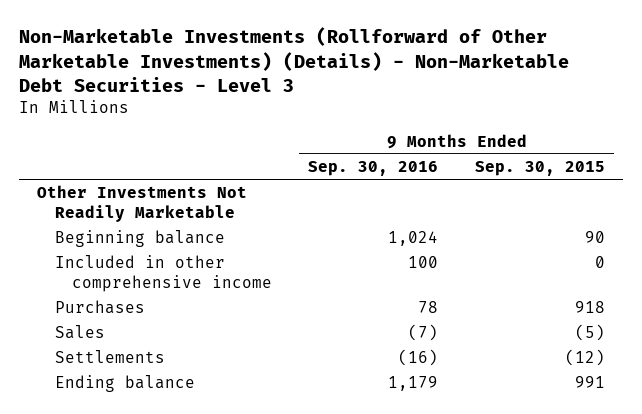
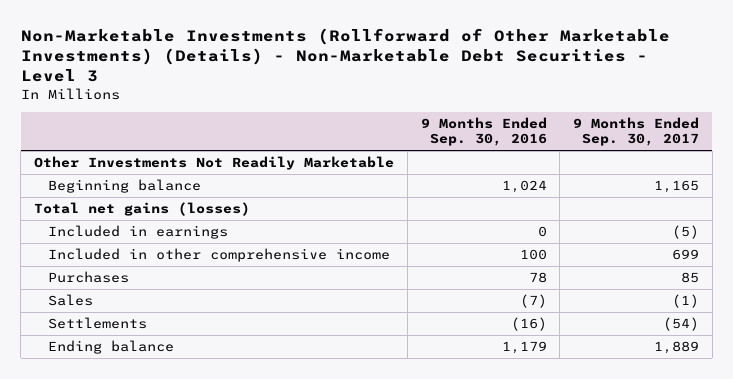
- | 9 Months Ended Sep. 30, 2016 | 9 Months Ended Sep. 30, 2015
+ | 9 Months Ended Sep. 30, 2016 | 9 Months Ended Sep. 30, 2017
+ Total net gains (losses)
+ Included in earnings | 0 | (5)

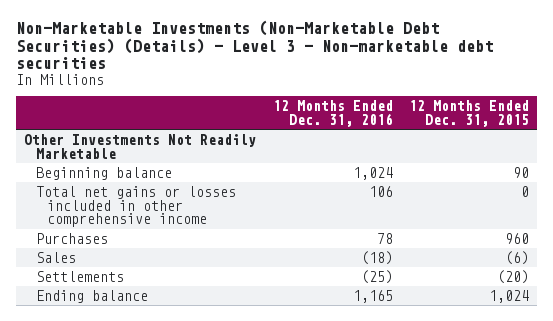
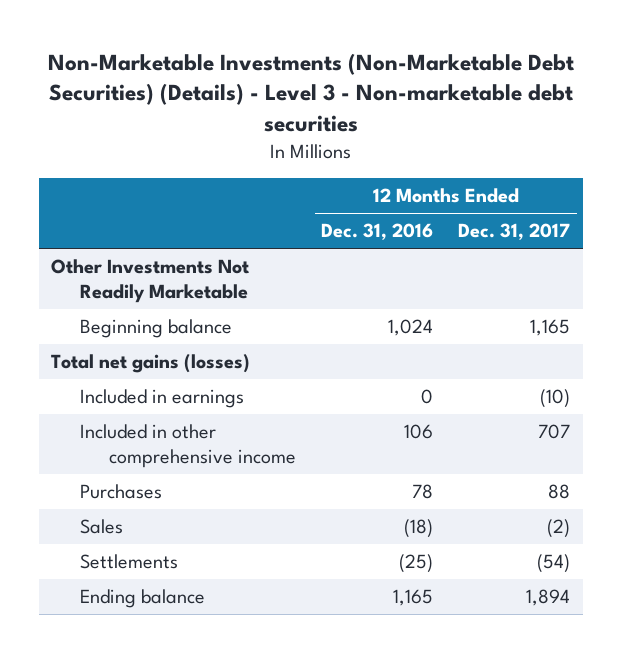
- | 12 Months Ended Dec. 31, 2016 | 12 Months Ended Dec. 31, 2015
+ | 12 Months Ended Dec. 31, 2016 | 12 Months Ended Dec. 31, 2017
- Total net gains or losses included in other comprehensive income | 106 | 0
+ Total net gains (losses)
+ Included in earnings | 0 | (10)
+ Included in other comprehensive income | 106 | 707

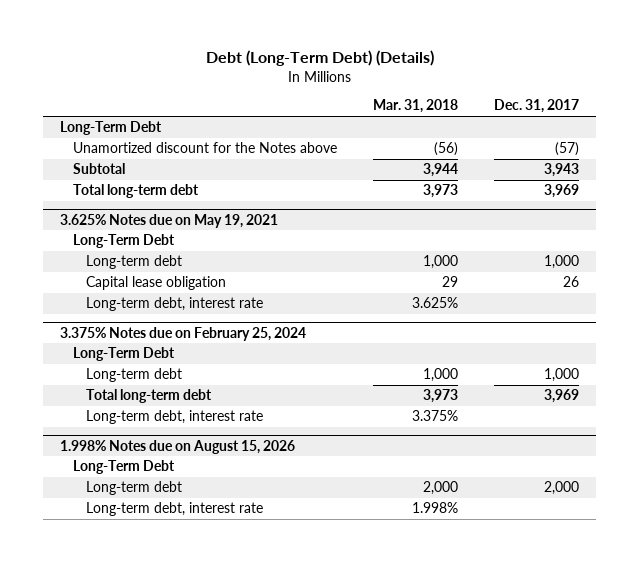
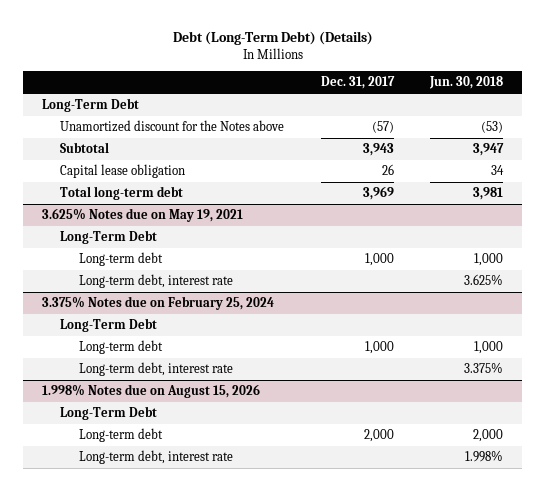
- | Mar. 31, 2018 | Dec. 31, 2017
+ | Dec. 31, 2017 | Jun. 30, 2018
+ Capital lease obligation | 26 | 34
@ 3.625% Notes due on May 19, 2021
- Capital lease obligation | 29 | 26
@ 3.375% Notes due on February 25, 2024
- Total long-term debt | 3,973 | 3,969

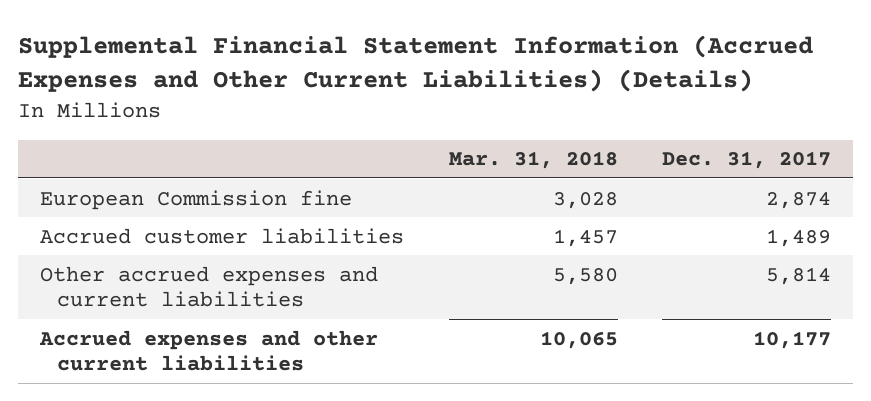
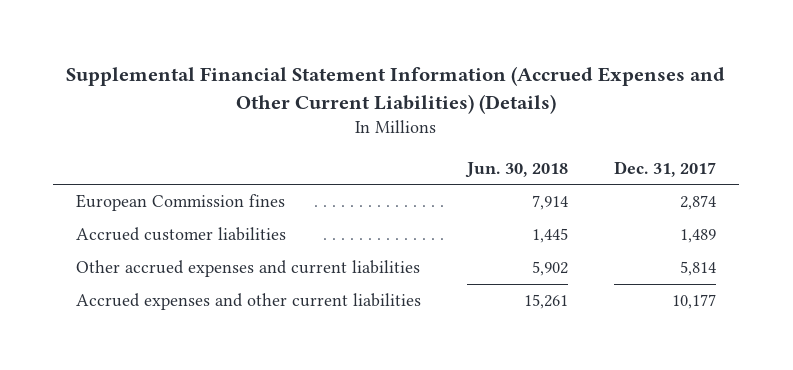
- | Mar. 31, 2018 | Dec. 31, 2017
+ | Jun. 30, 2018 | Dec. 31, 2017
- European Commission fine | 3,028 | 2,874
+ European Commission fines | 7,914 | 2,874

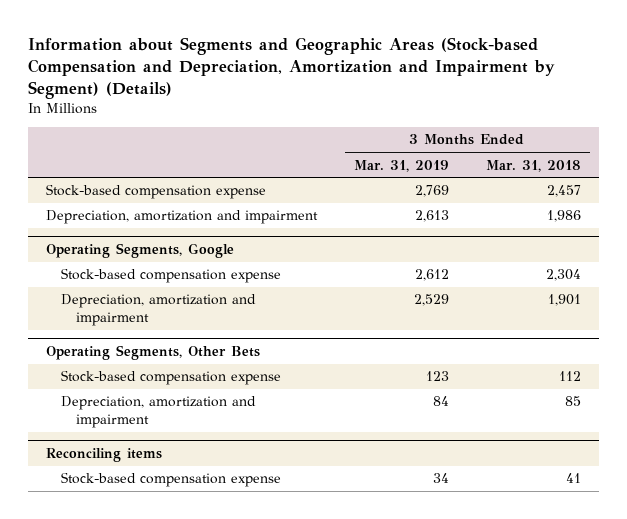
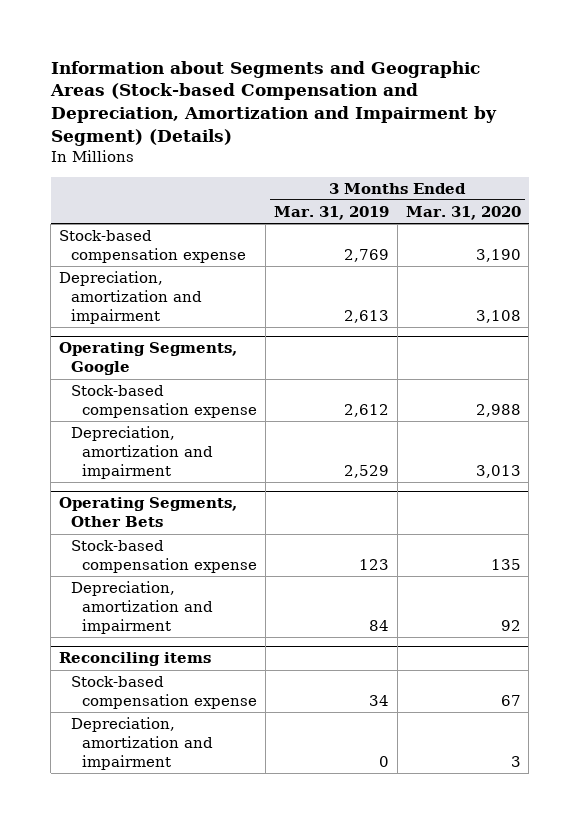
- | 3 Months Ended Mar. 31, 2019 | 3 Months Ended Mar. 31, 2018
+ | 3 Months Ended Mar. 31, 2019 | 3 Months Ended Mar. 31, 2020
@ Reconciling items
+ Depreciation, amortization and impairment | 0 | 3

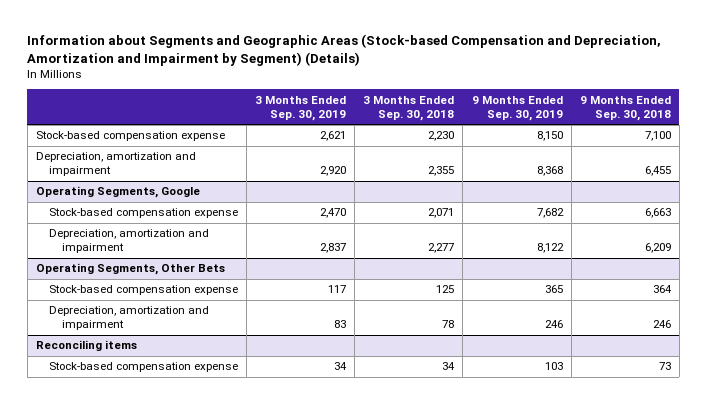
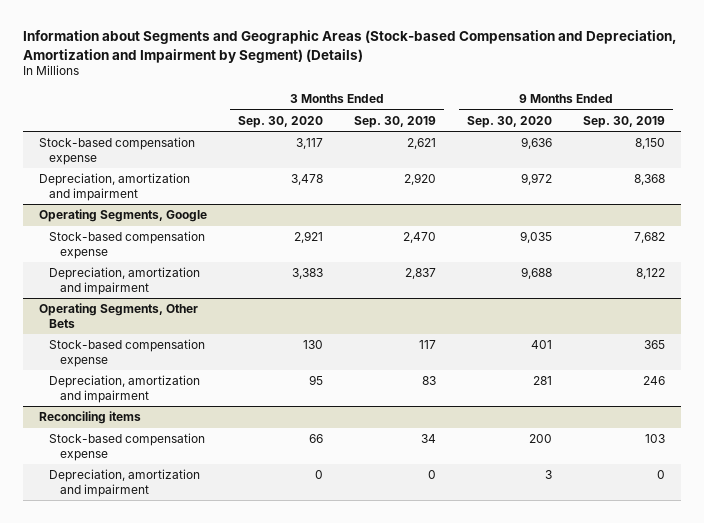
- | 3 Months Ended Sep. 30, 2019 | 3 Months Ended Sep. 30, 2018 | 9 Months Ended Sep. 30, 2019 | 9 Months Ended Sep. 30, 2018
+ | 3 Months Ended Sep. 30, 2020 | 3 Months Ended Sep. 30, 2019 | 9 Months Ended Sep. 30, 2020 | 9 Months Ended Sep. 30, 2019
@ Reconciling items
+ Depreciation, amortization and impairment | 0 | 0 | 3 | 0

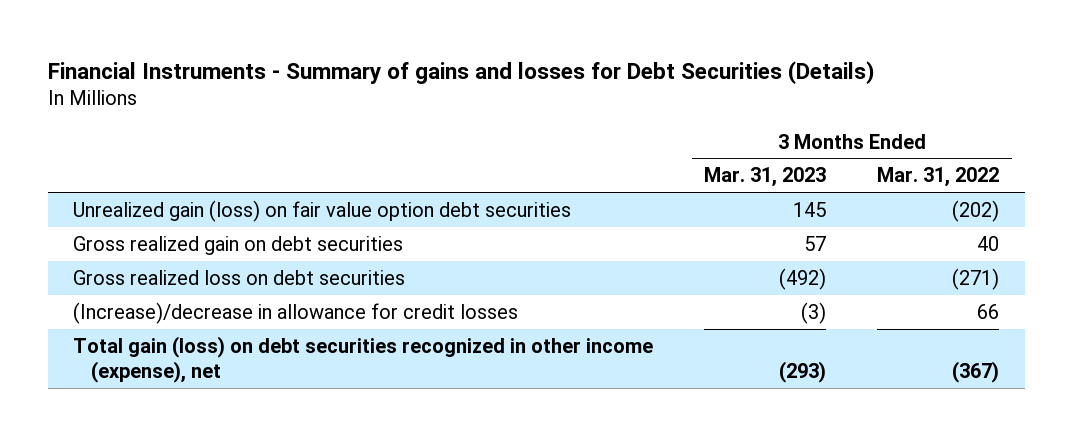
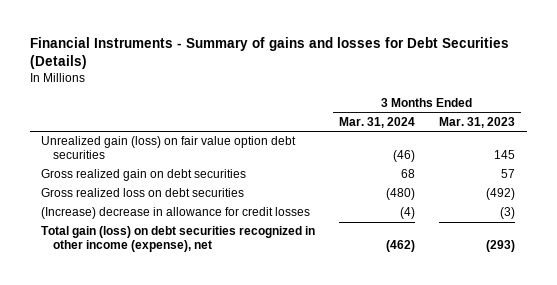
- | 3 Months Ended Mar. 31, 2023 | 3 Months Ended Mar. 31, 2022
+ | 3 Months Ended Mar. 31, 2024 | 3 Months Ended Mar. 31, 2023
- (Increase)/decrease in allowance for credit losses | (3) | 66
+ (Increase) decrease in allowance for credit losses | (4) | (3)

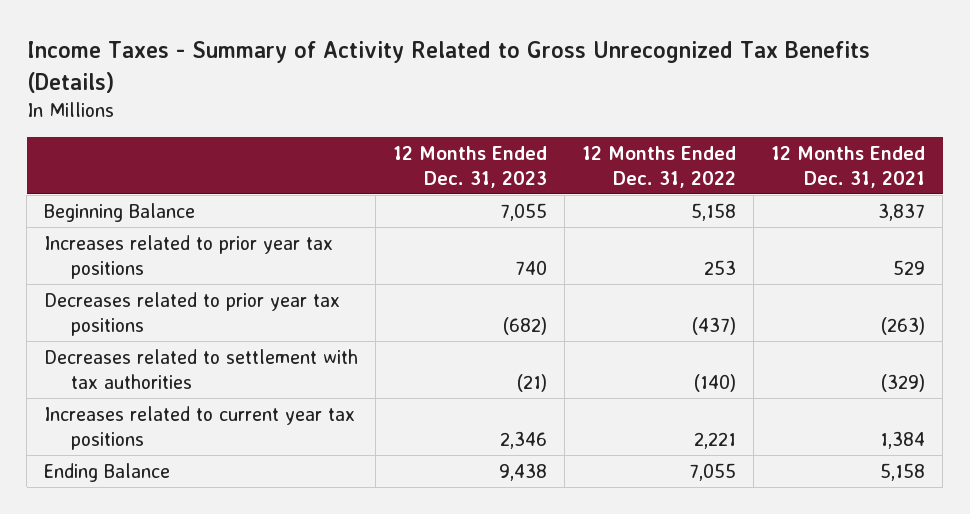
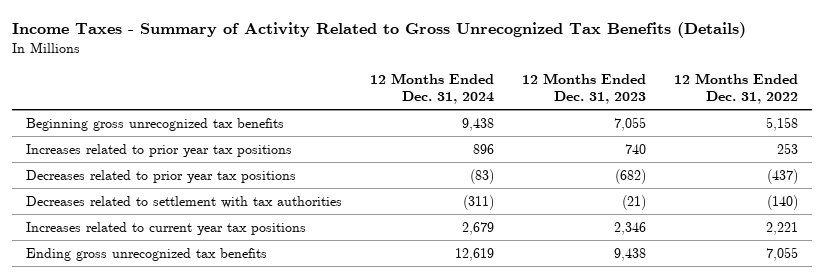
- | 12 Months Ended Dec. 31, 2023 | 12 Months Ended Dec. 31, 2022 | 12 Months Ended Dec. 31, 2021
+ | 12 Months Ended Dec. 31, 2024 | 12 Months Ended Dec. 31, 2023 | 12 Months Ended Dec. 31, 2022
- Beginning Balance | 7,055 | 5,158 | 3,837
+ Beginning gross unrecognized tax benefits | 9,438 | 7,055 | 5,158
- Ending Balance | 9,438 | 7,055 | 5,158
+ Ending gross unrecognized tax benefits | 12,619 | 9,438 | 7,055

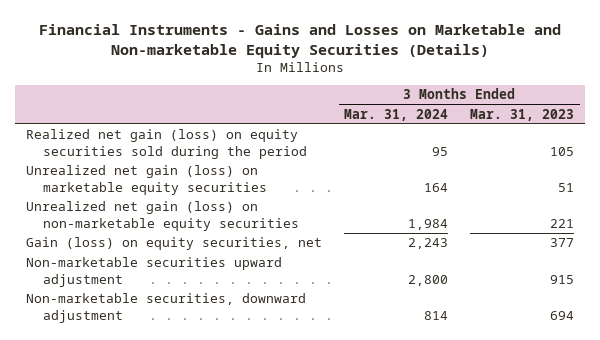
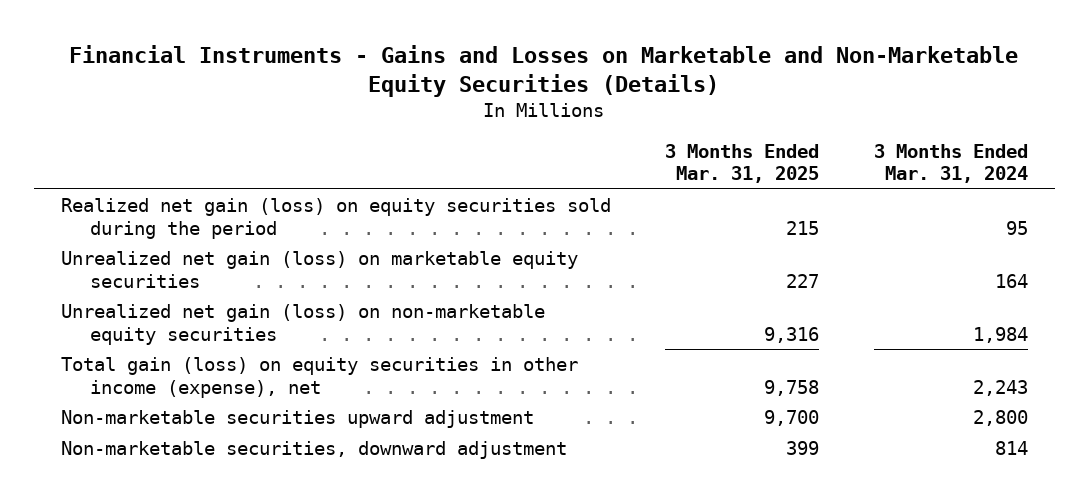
- Financial Instruments - Gains and Losses on Marketable and Non-marketable Equity Securities (Details)
+ Financial Instruments - Gains and Losses on Marketable and Non-Marketable Equity Securities (Details)
- | 3 Months Ended Mar. 31, 2024 | 3 Months Ended Mar. 31, 2023
+ | 3 Months Ended Mar. 31, 2025 | 3 Months Ended Mar. 31, 2024
- Gain (loss) on equity securities, net | 2,243 | 377
+ Total gain (loss) on equity securities in other income (expense), net | 9,758 | 2,243

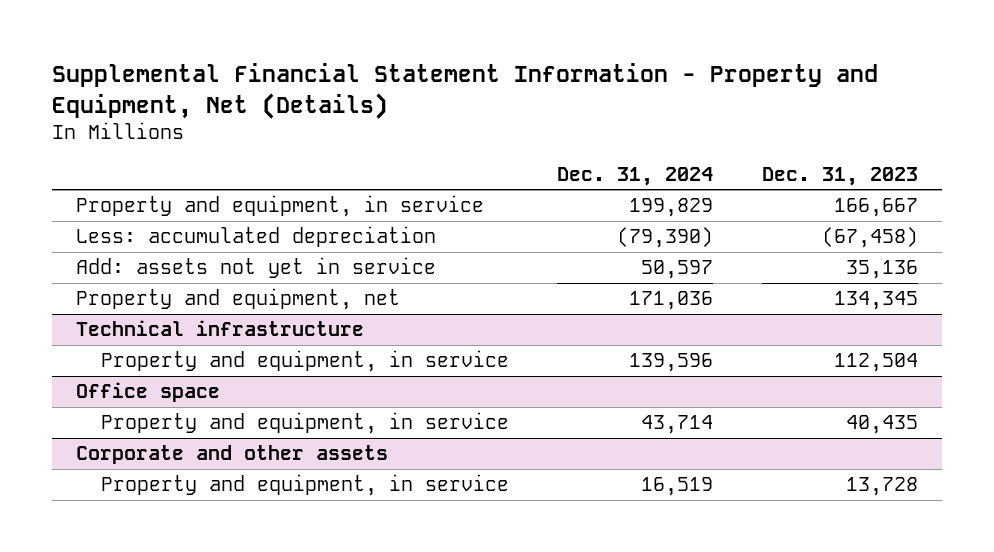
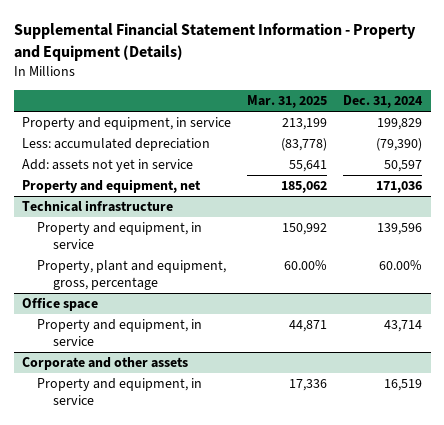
- Supplemental Financial Statement Information - Property and Equipment, Net (Details)
+ Supplemental Financial Statement Information - Property and Equipment (Details)
- | Dec. 31, 2024 | Dec. 31, 2023
+ | Mar. 31, 2025 | Dec. 31, 2024
@ Technical infrastructure
+ Property, plant and equipment, gross, percentage | 60.00% | 60.00%

